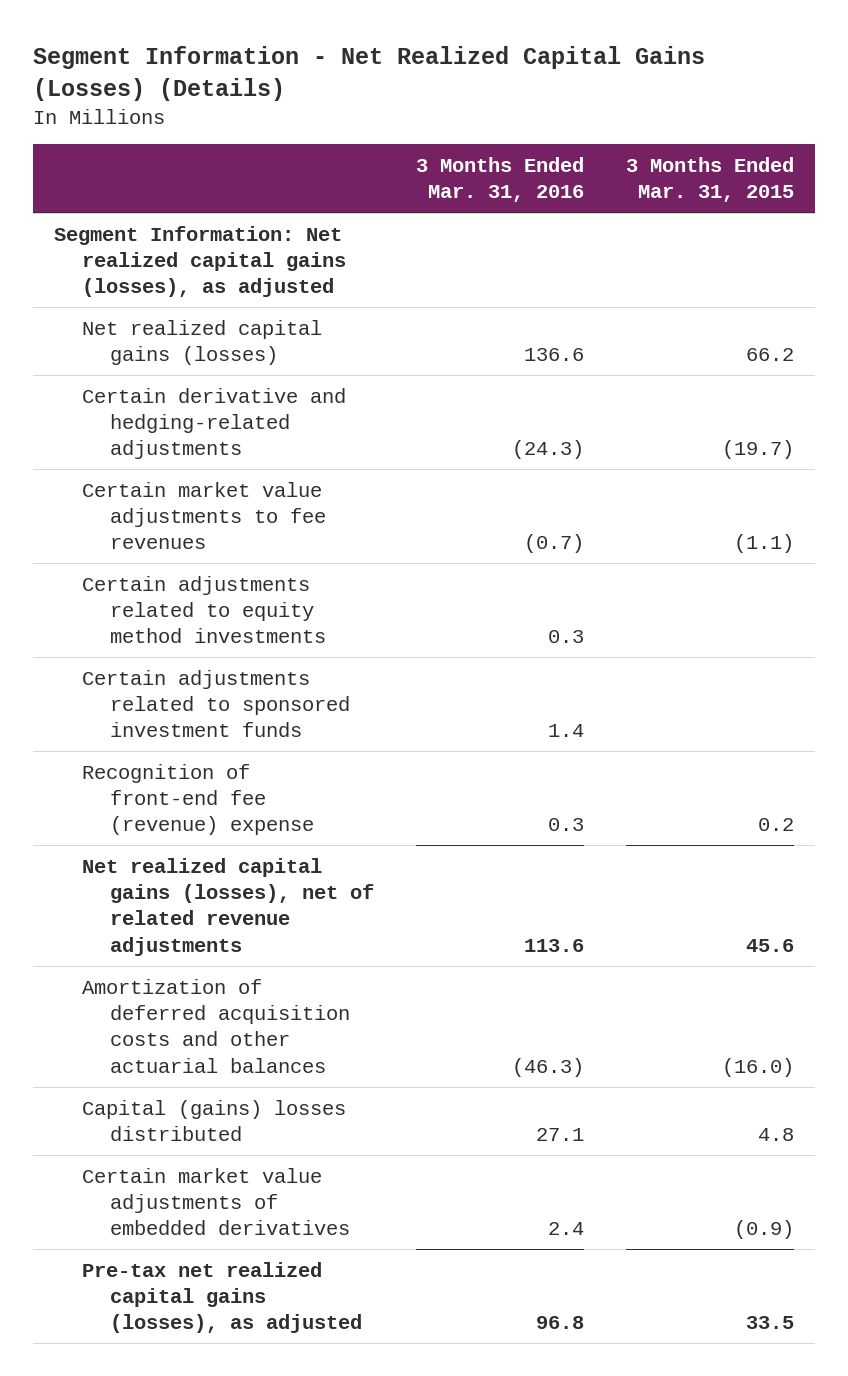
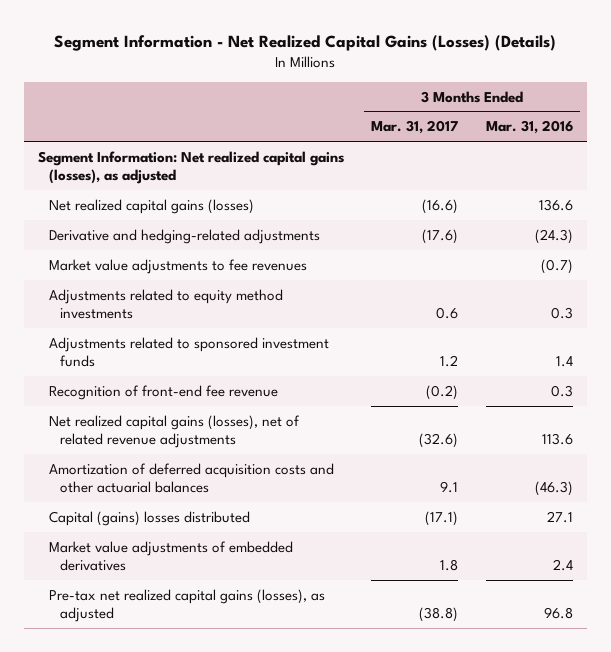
- | 3 Months Ended Mar. 31, 2016 | 3 Months Ended Mar. 31, 2015
+ | 3 Months Ended Mar. 31, 2017 | 3 Months Ended Mar. 31, 2016
- Certain derivative and hedging-related adjustments | (24.3) | (19.7)
- Certain market value adjustments to fee revenues | (0.7) | (1.1)
- Certain adjustments related to equity method investments | 0.3 |
- Certain adjustments related to sponsored investment funds | 1.4 |
- Recognition of front-end fee (revenue) expense | 0.3 | 0.2
+ Derivative and hedging-related adjustments | (17.6) | (24.3)
+ Market value adjustments to fee revenues | | (0.7)
+ Adjustments related to equity method investments | 0.6 | 0.3
+ Adjustments related to sponsored investment funds | 1.2 | 1.4
+ Recognition of front-end fee revenue | (0.2) | 0.3
- Certain market value adjustments of embedded derivatives | 2.4 | (0.9)
+ Market value adjustments of embedded derivatives | 1.8 | 2.4

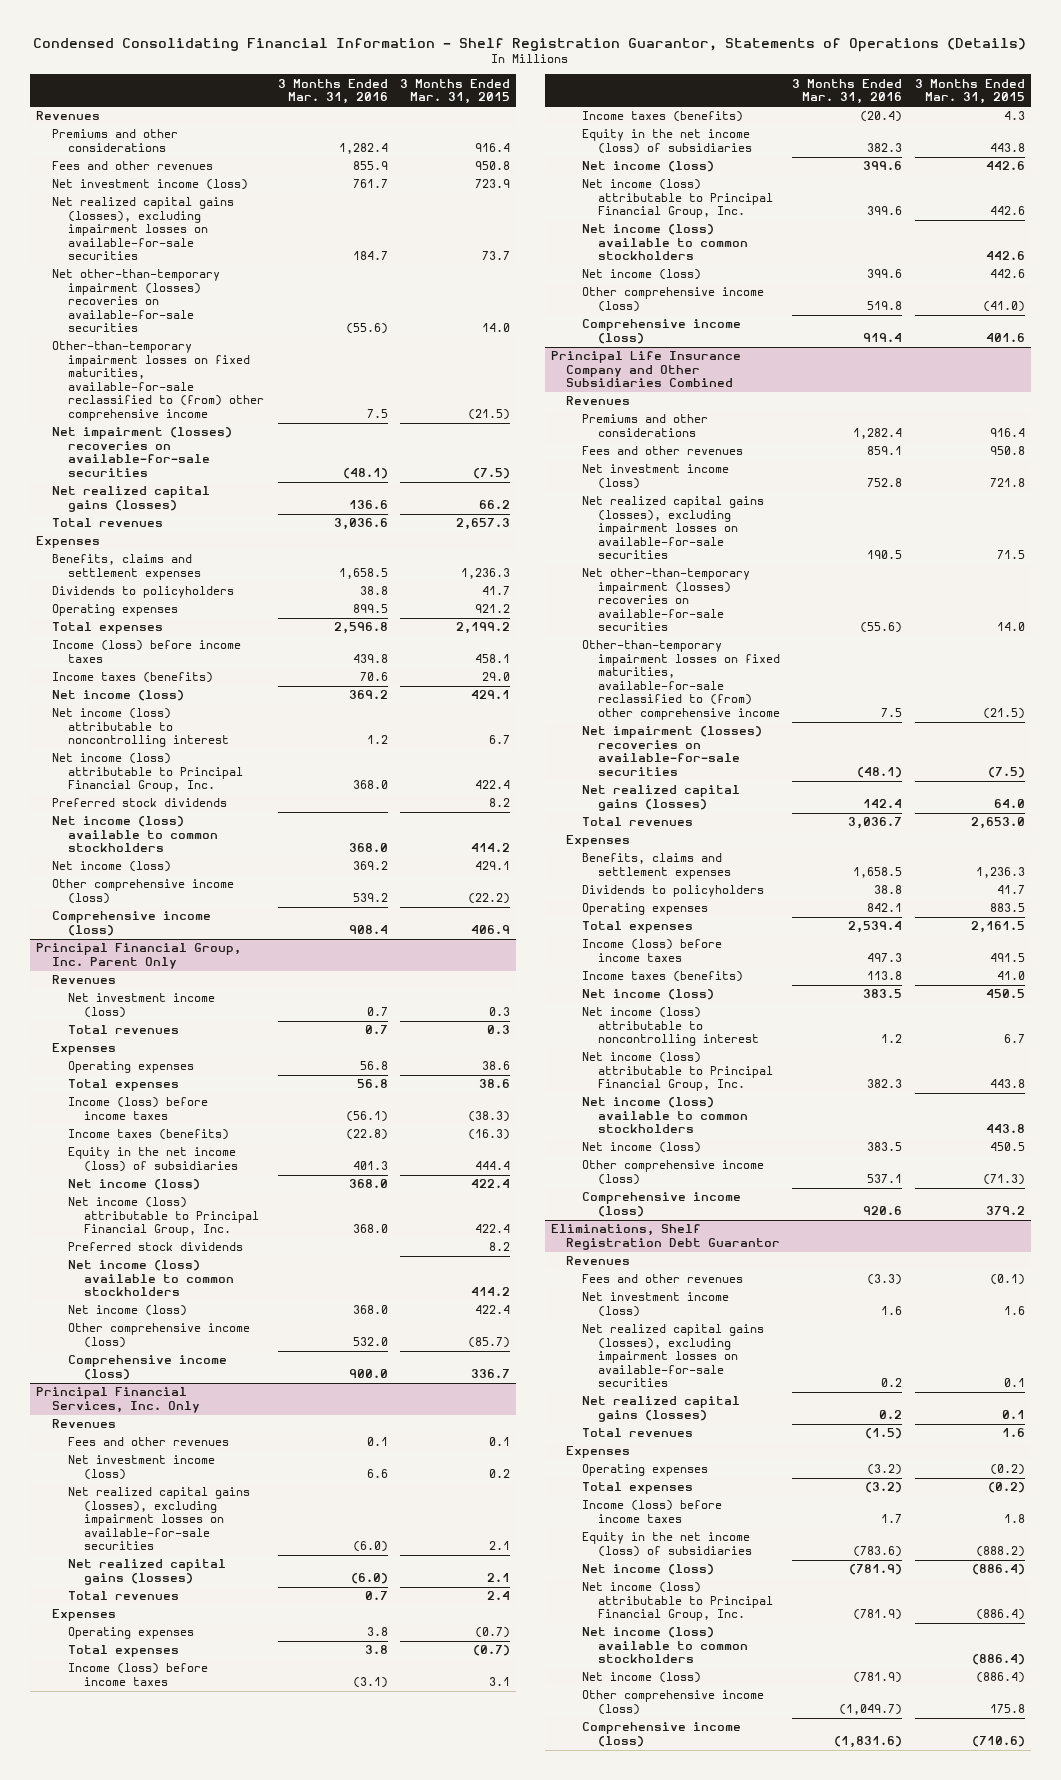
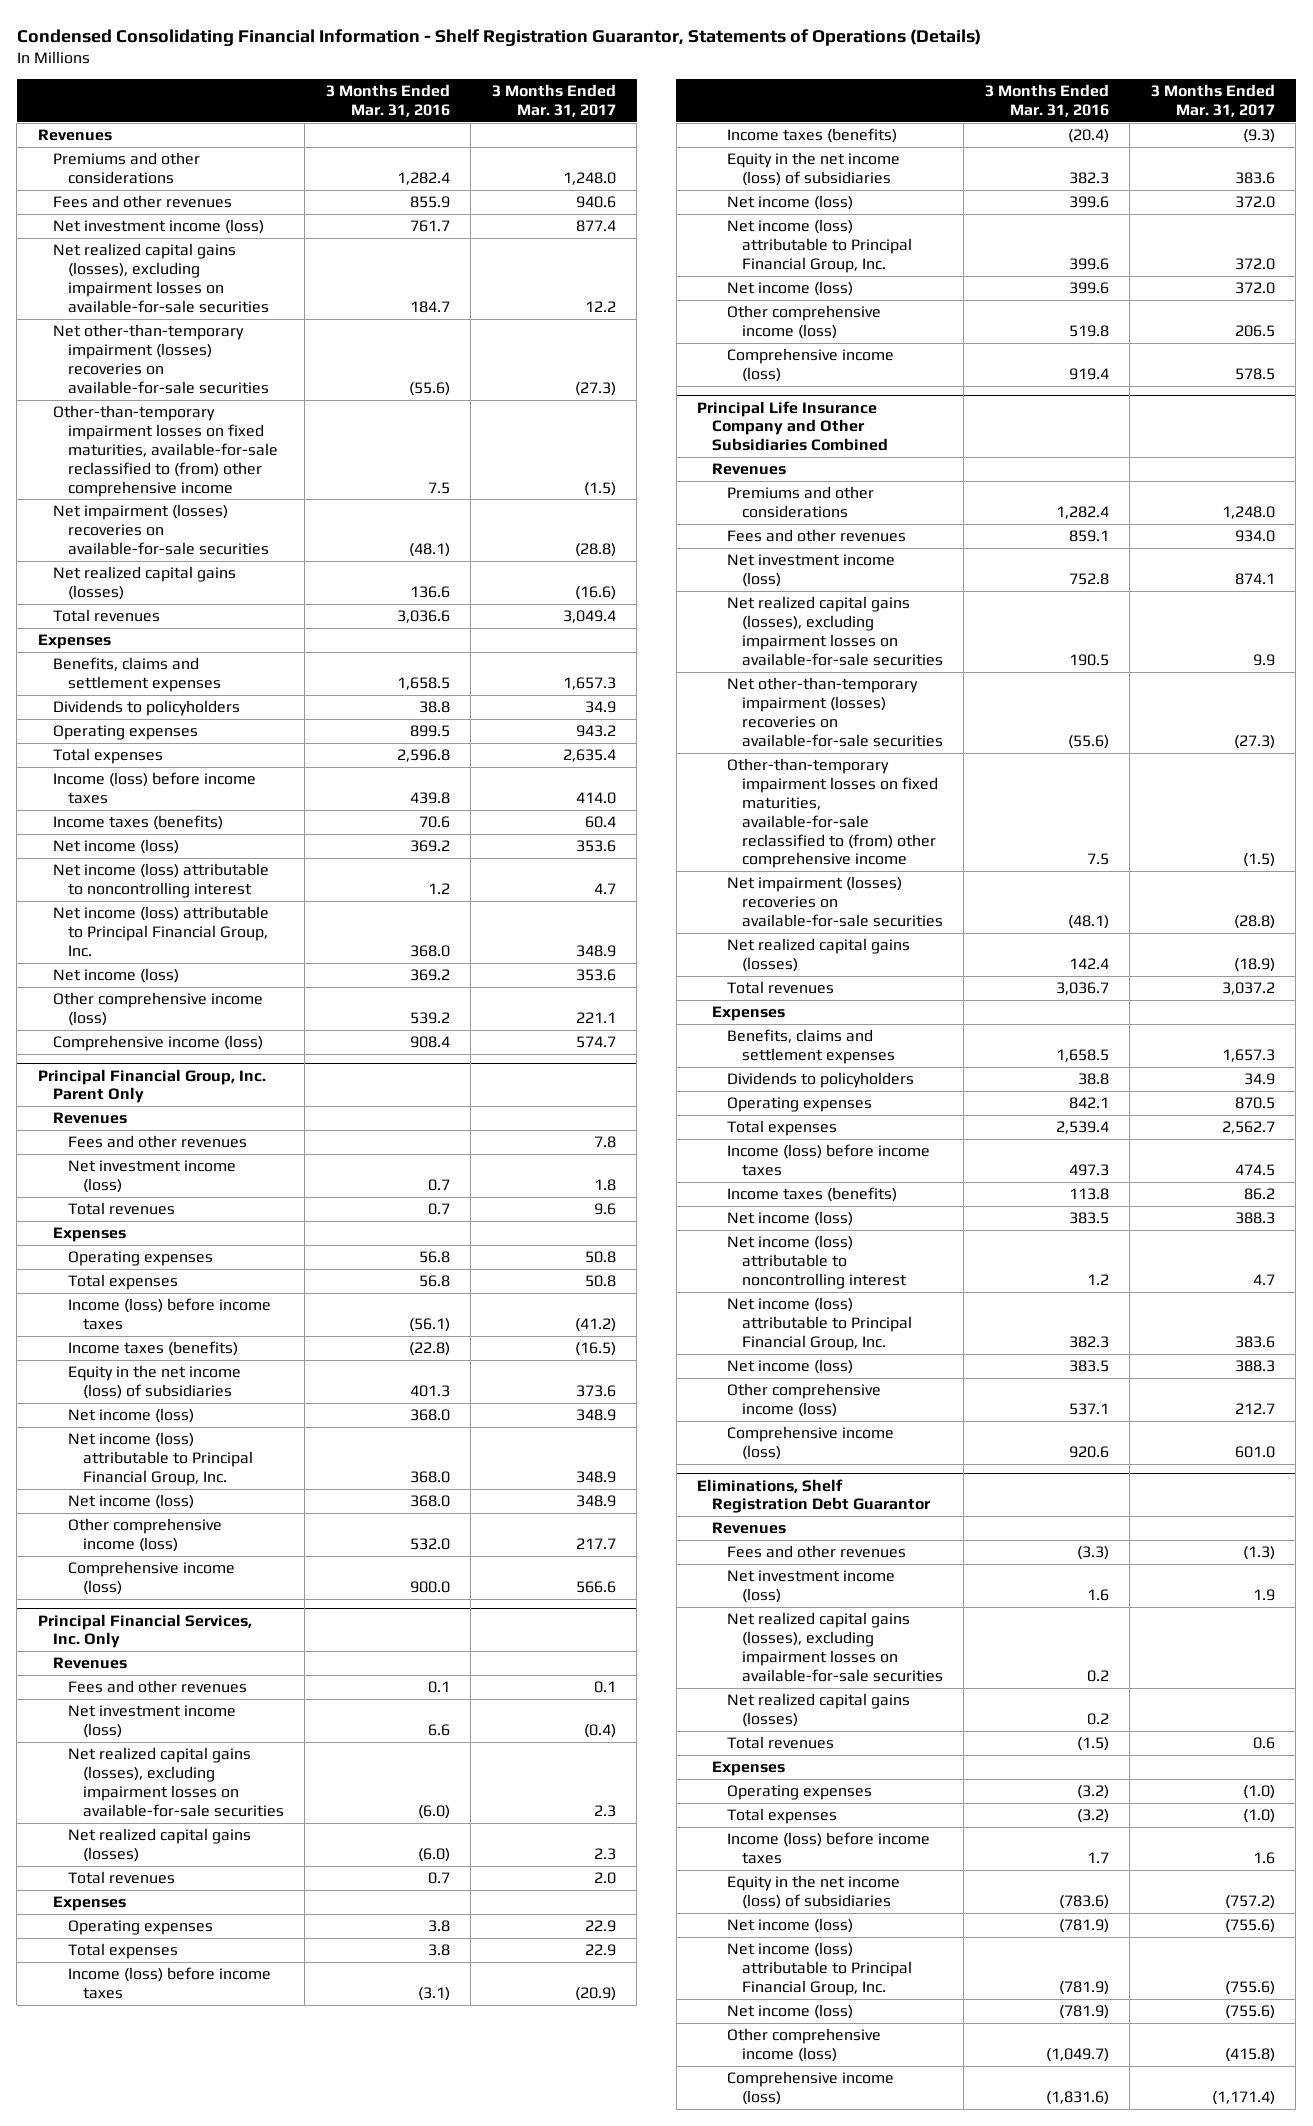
- | 3 Months Ended Mar. 31, 2016 | 3 Months Ended Mar. 31, 2015
+ | 3 Months Ended Mar. 31, 2016 | 3 Months Ended Mar. 31, 2017
- Preferred stock dividends | | 8.2
- Net income (loss) available to common stockholders | 368.0 | 414.2
@ Principal Financial Group, Inc. Parent Only
+ Fees and other revenues | | 7.8
- Preferred stock dividends | | 8.2
- Net income (loss) available to common stockholders | | 414.2
@ Principal Financial Services, Inc. Only
- Net income (loss) available to common stockholders | | 442.6
@ Principal Life Insurance Company and Other Subsidiaries Combined
- Net income (loss) available to common stockholders | | 443.8
@ Eliminations, Shelf Registration Debt Guarantor
- Net income (loss) available to common stockholders | | (886.4)

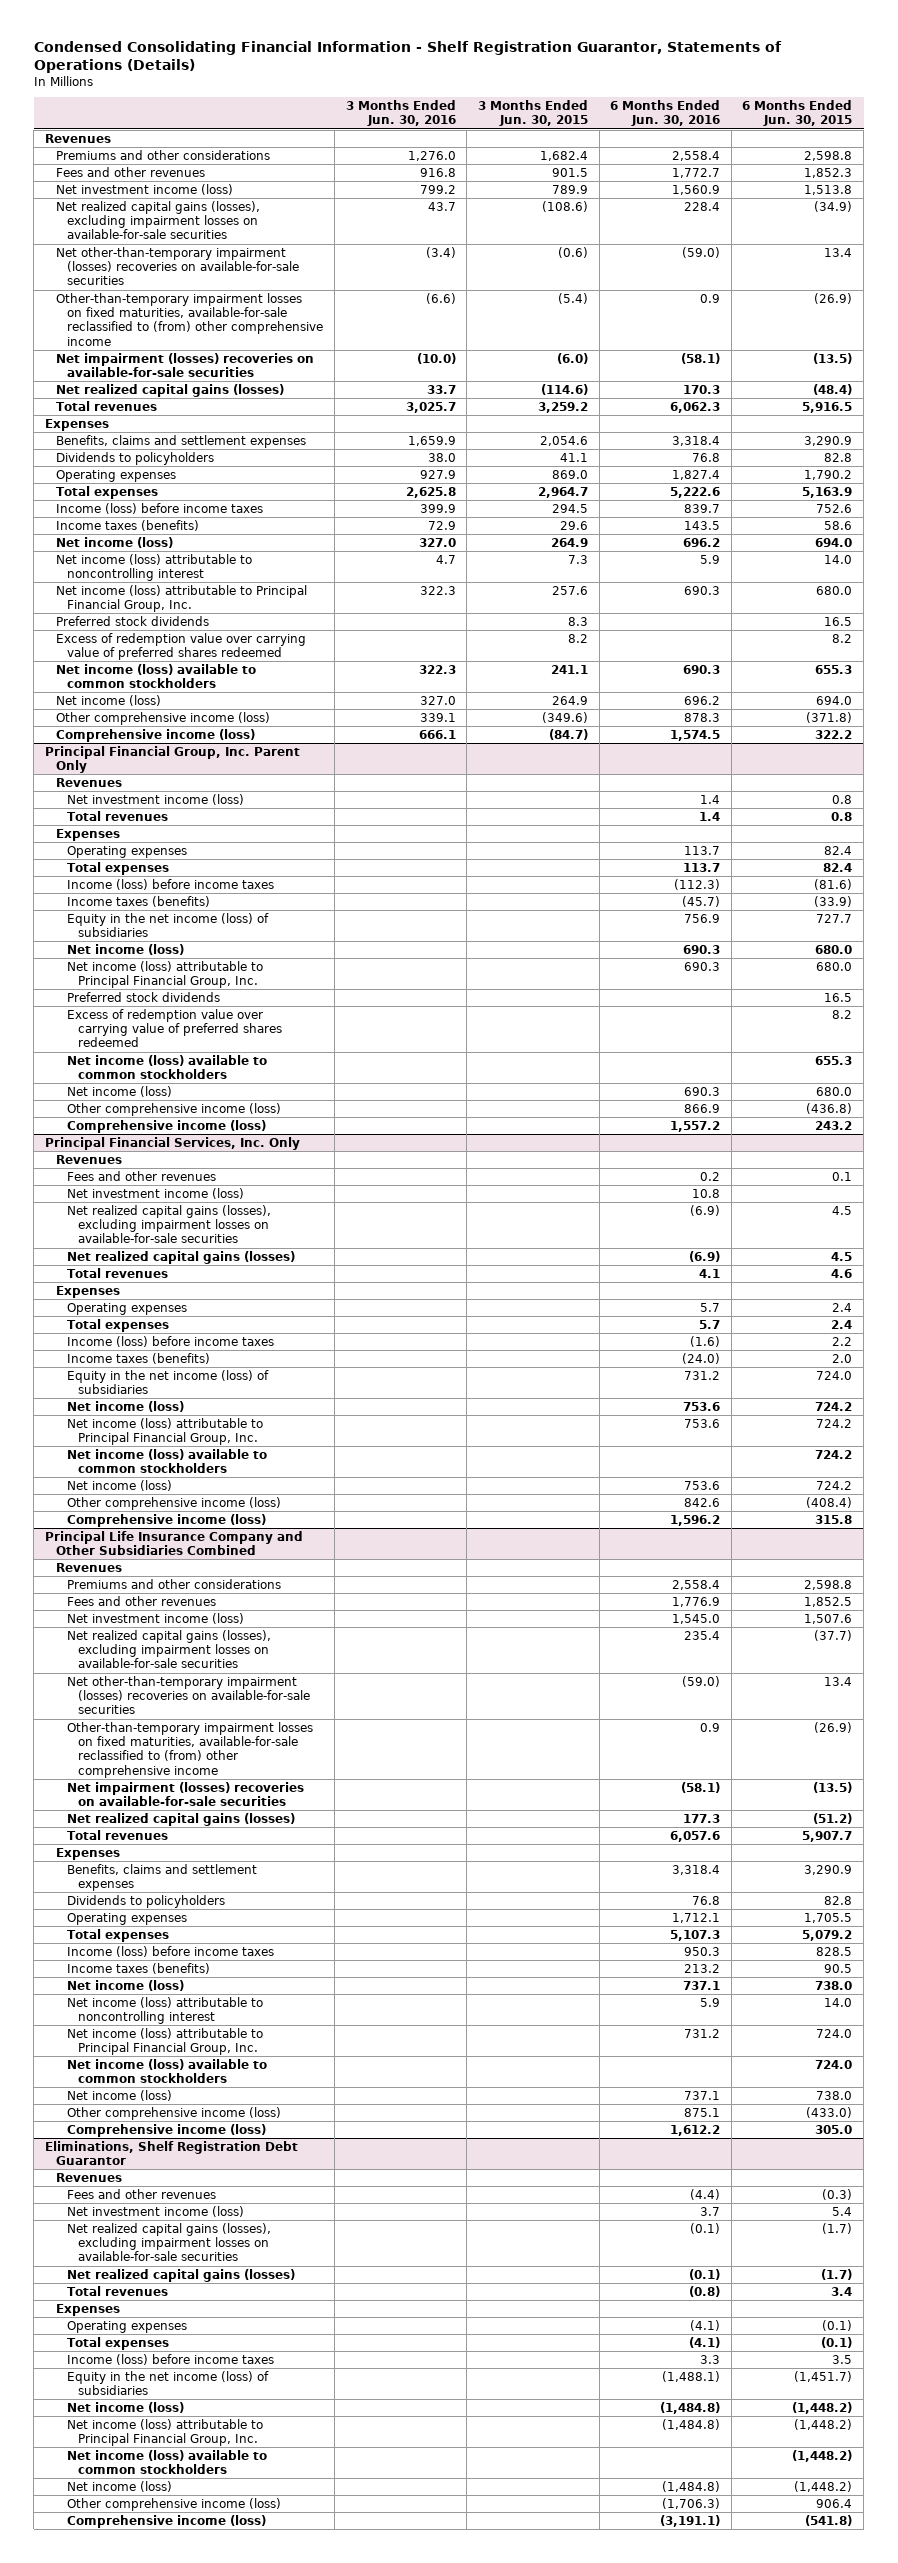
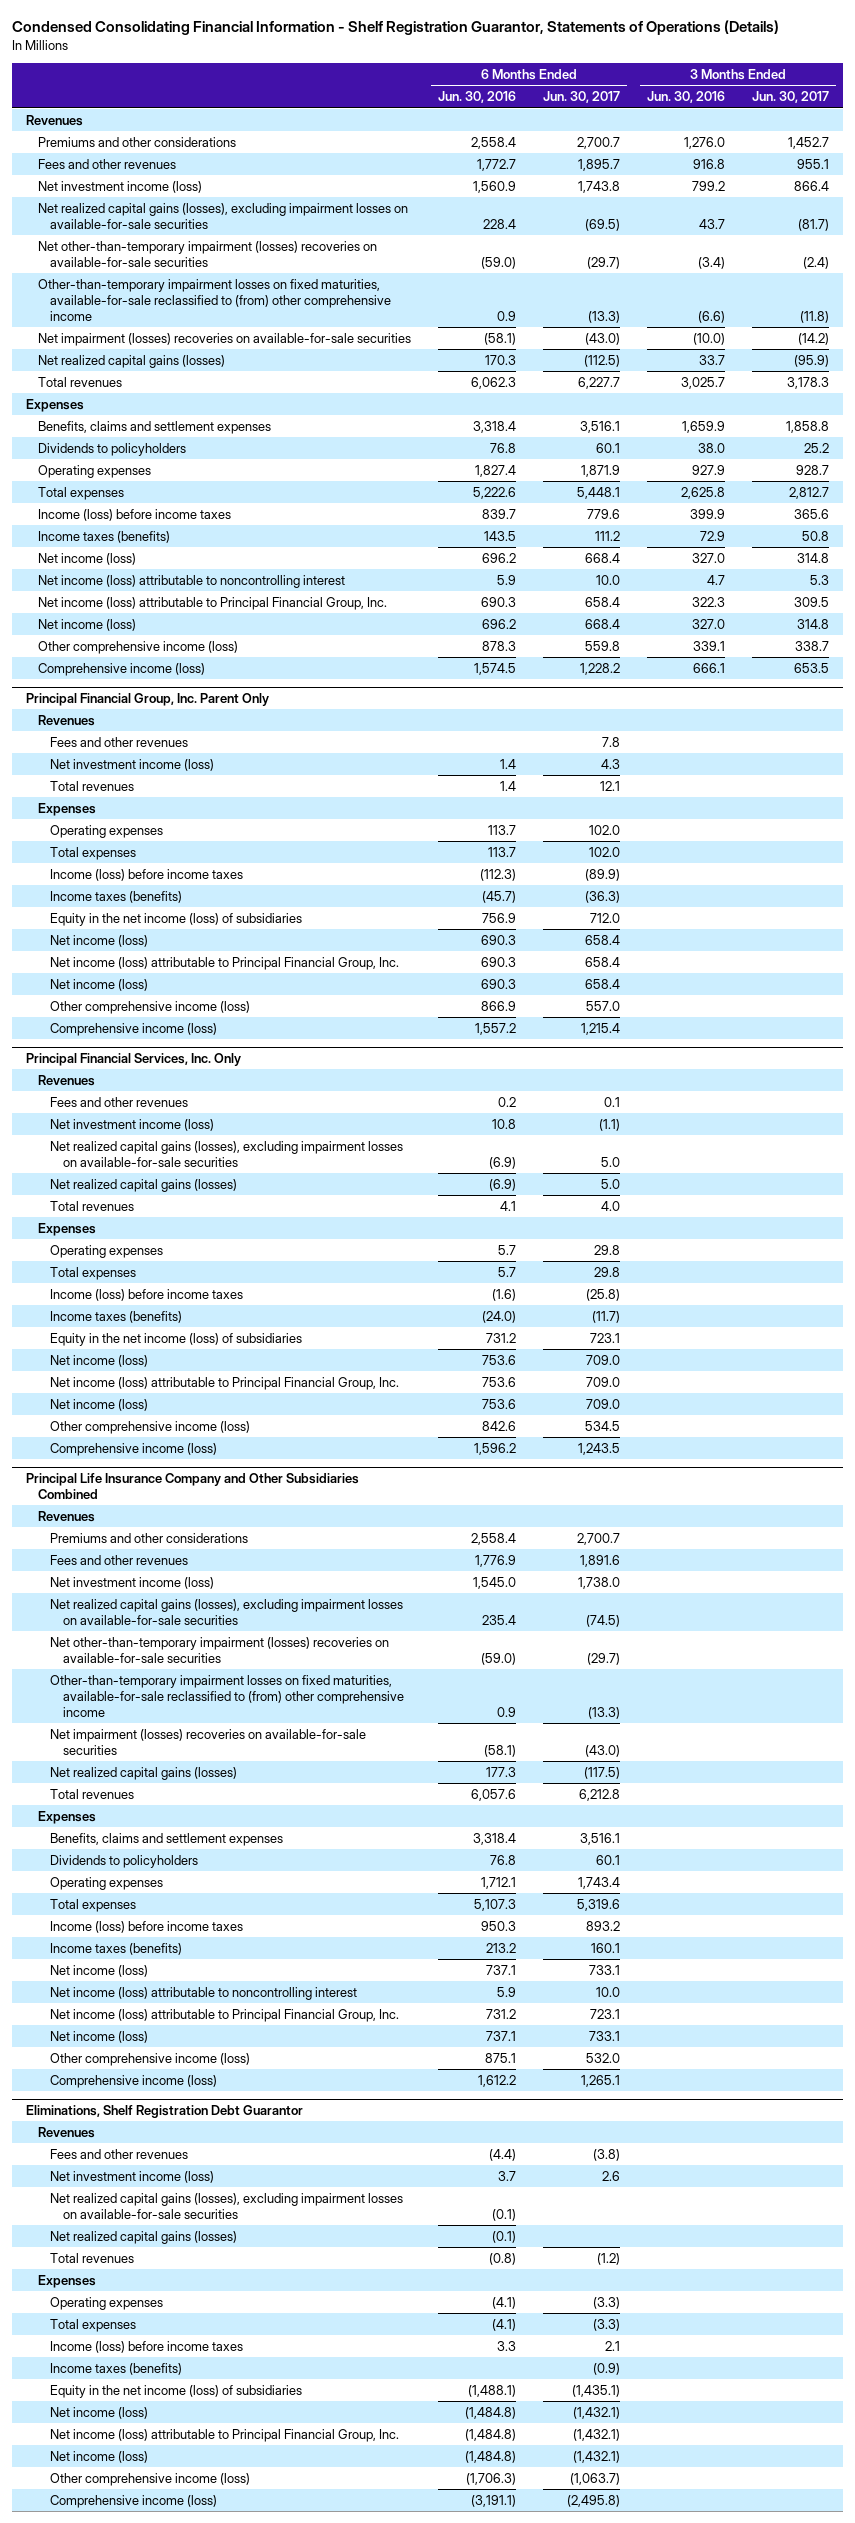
- | 3 Months Ended Jun. 30, 2016 | 3 Months Ended Jun. 30, 2015 | 6 Months Ended Jun. 30, 2016 | 6 Months Ended Jun. 30, 2015
+ | 6 Months Ended Jun. 30, 2016 | 6 Months Ended Jun. 30, 2017 | 3 Months Ended Jun. 30, 2016 | 3 Months Ended Jun. 30, 2017
- Preferred stock dividends | | 8.3 | | 16.5
- Excess of redemption value over carrying value of preferred shares redeemed | | 8.2 | | 8.2
- Net income (loss) available to common stockholders | 322.3 | 241.1 | 690.3 | 655.3
@ Principal Financial Group, Inc. Parent Only
+ Fees and other revenues | | 7.8 | |
- Preferred stock dividends | | | | 16.5
- Excess of redemption value over carrying value of preferred shares redeemed | | | | 8.2
- Net income (loss) available to common stockholders | | | | 655.3
@ Principal Financial Services, Inc. Only
- Net income (loss) available to common stockholders | | | | 724.2
@ Principal Life Insurance Company and Other Subsidiaries Combined
- Net income (loss) available to common stockholders | | | | 724.0
@ Eliminations, Shelf Registration Debt Guarantor
+ Income taxes (benefits) | | (0.9) | |
- Net income (loss) available to common stockholders | | | | (1,448.2)

